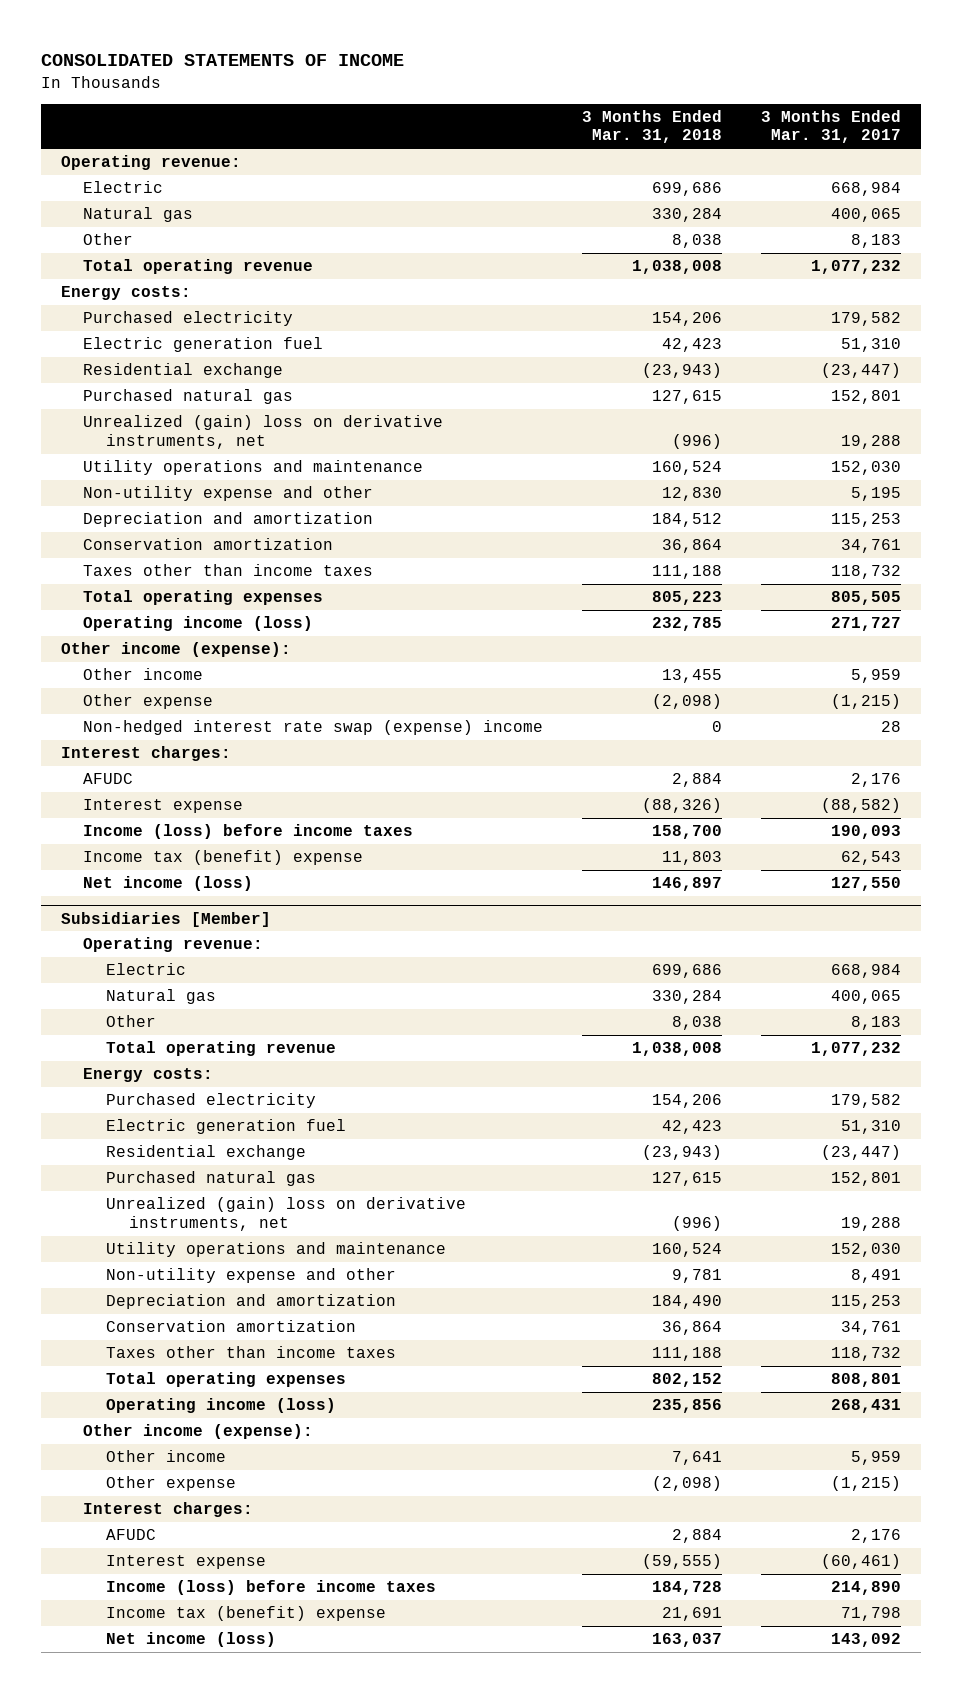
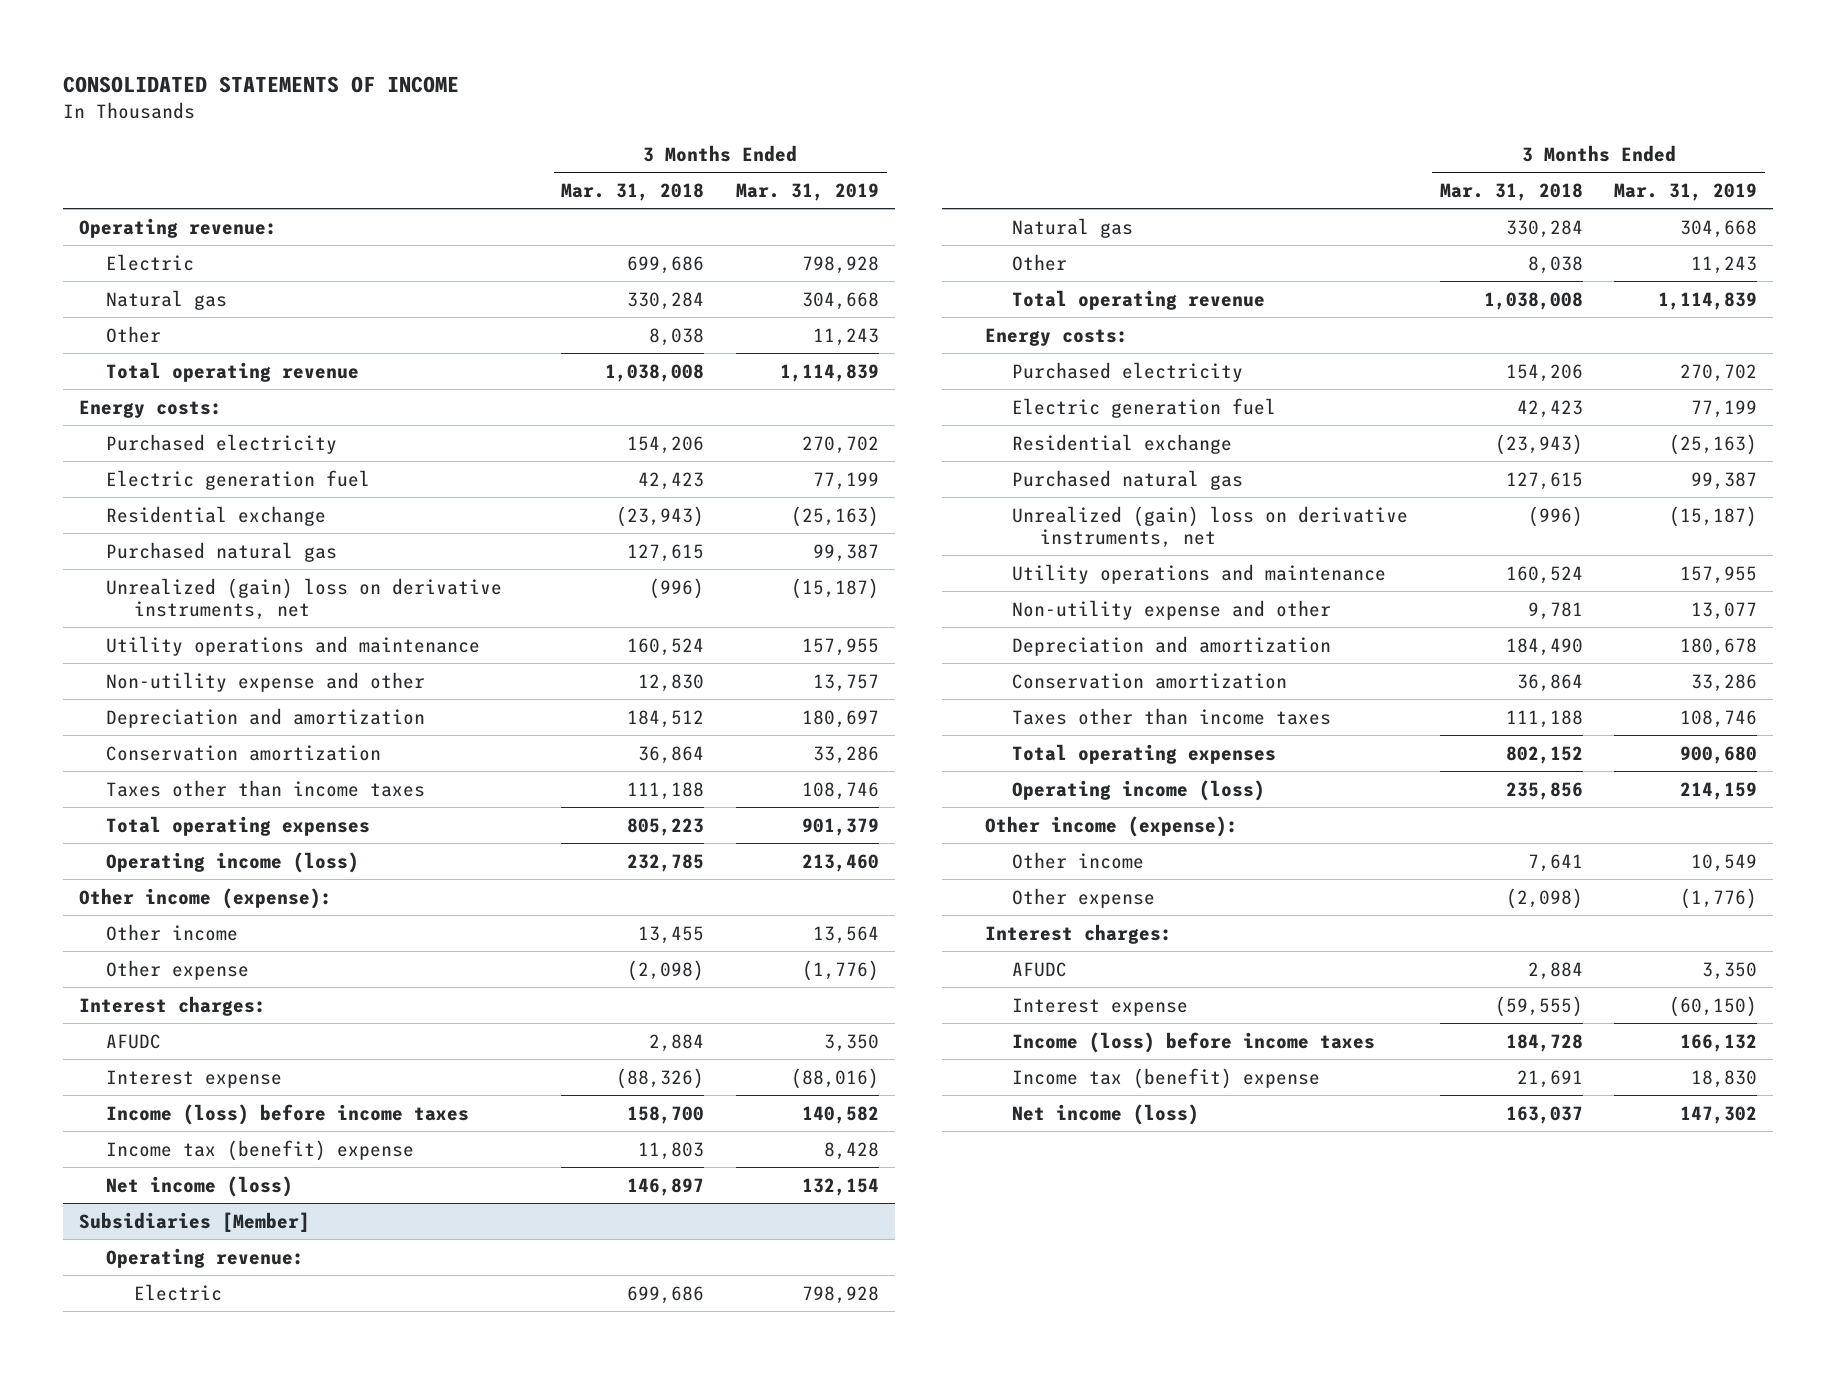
- | 3 Months Ended Mar. 31, 2018 | 3 Months Ended Mar. 31, 2017
+ | 3 Months Ended Mar. 31, 2018 | 3 Months Ended Mar. 31, 2019
- Non-hedged interest rate swap (expense) income | 0 | 28

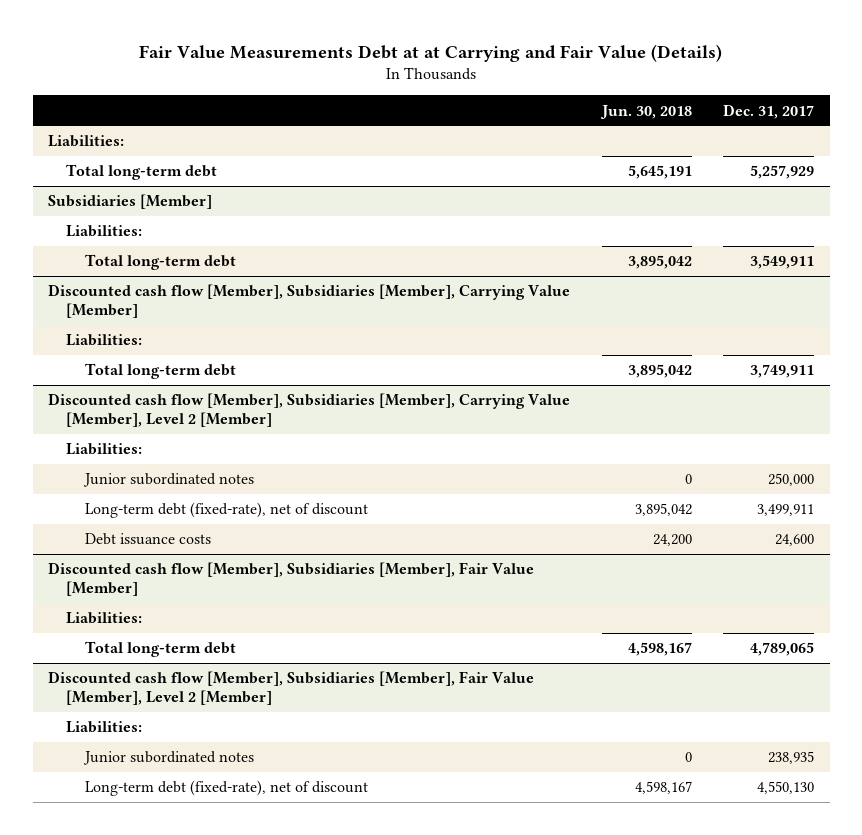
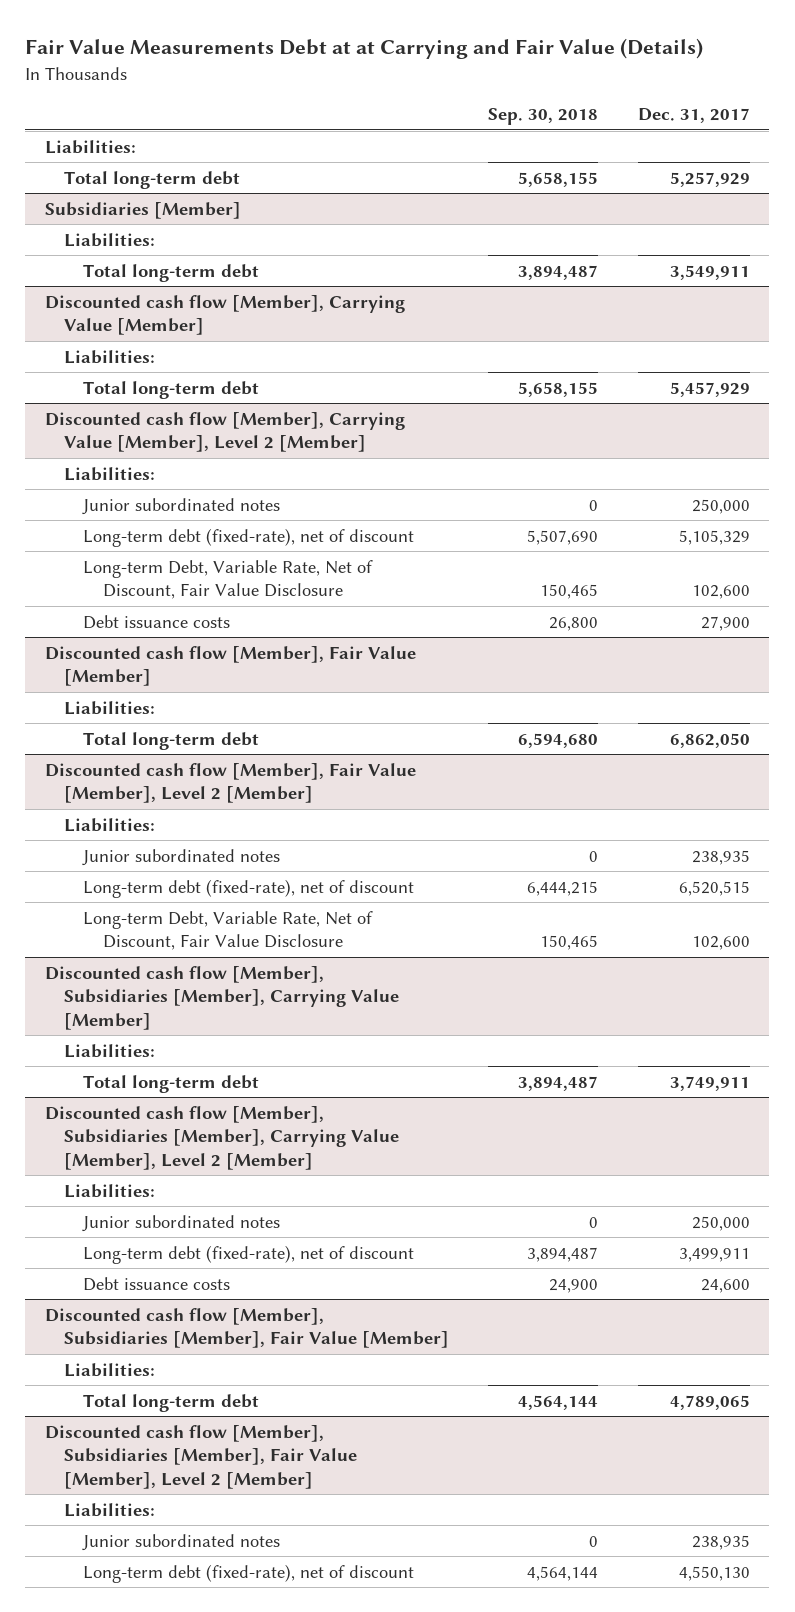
- | Jun. 30, 2018 | Dec. 31, 2017
+ | Sep. 30, 2018 | Dec. 31, 2017
+ Discounted cash flow [Member], Carrying Value [Member]
+ Liabilities:
+ Total long-term debt | 5,658,155 | 5,457,929
+ Discounted cash flow [Member], Carrying Value [Member], Level 2 [Member]
+ Liabilities:
+ Junior subordinated notes | 0 | 250,000
+ Long-term debt (fixed-rate), net of discount | 5,507,690 | 5,105,329
+ Long-term Debt, Variable Rate, Net of Discount, Fair Value Disclosure | 150,465 | 102,600
+ Debt issuance costs | 26,800 | 27,900
+ Discounted cash flow [Member], Fair Value [Member]
+ Liabilities:
+ Total long-term debt | 6,594,680 | 6,862,050
+ Discounted cash flow [Member], Fair Value [Member], Level 2 [Member]
+ Liabilities:
+ Junior subordinated notes | 0 | 238,935
+ Long-term debt (fixed-rate), net of discount | 6,444,215 | 6,520,515
+ Long-term Debt, Variable Rate, Net of Discount, Fair Value Disclosure | 150,465 | 102,600

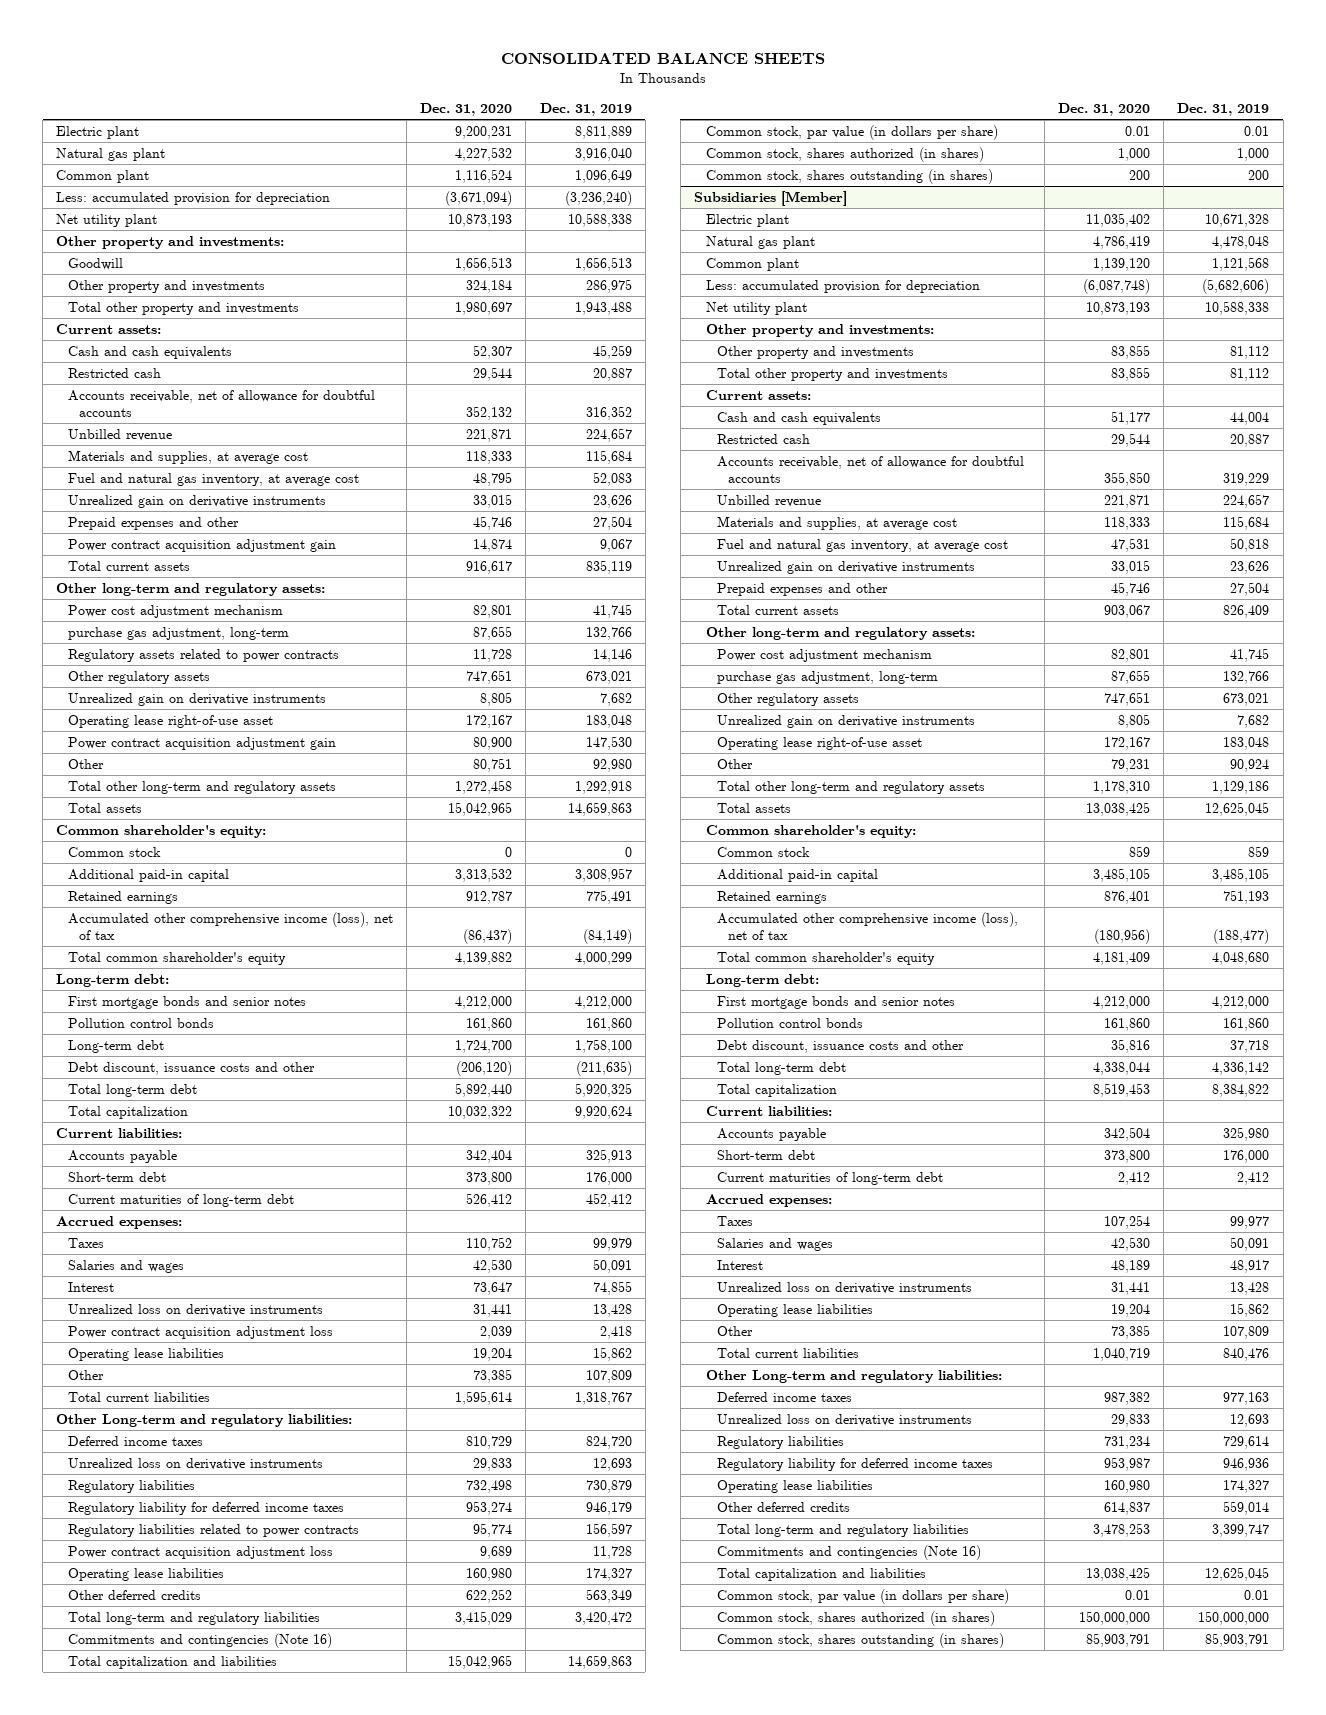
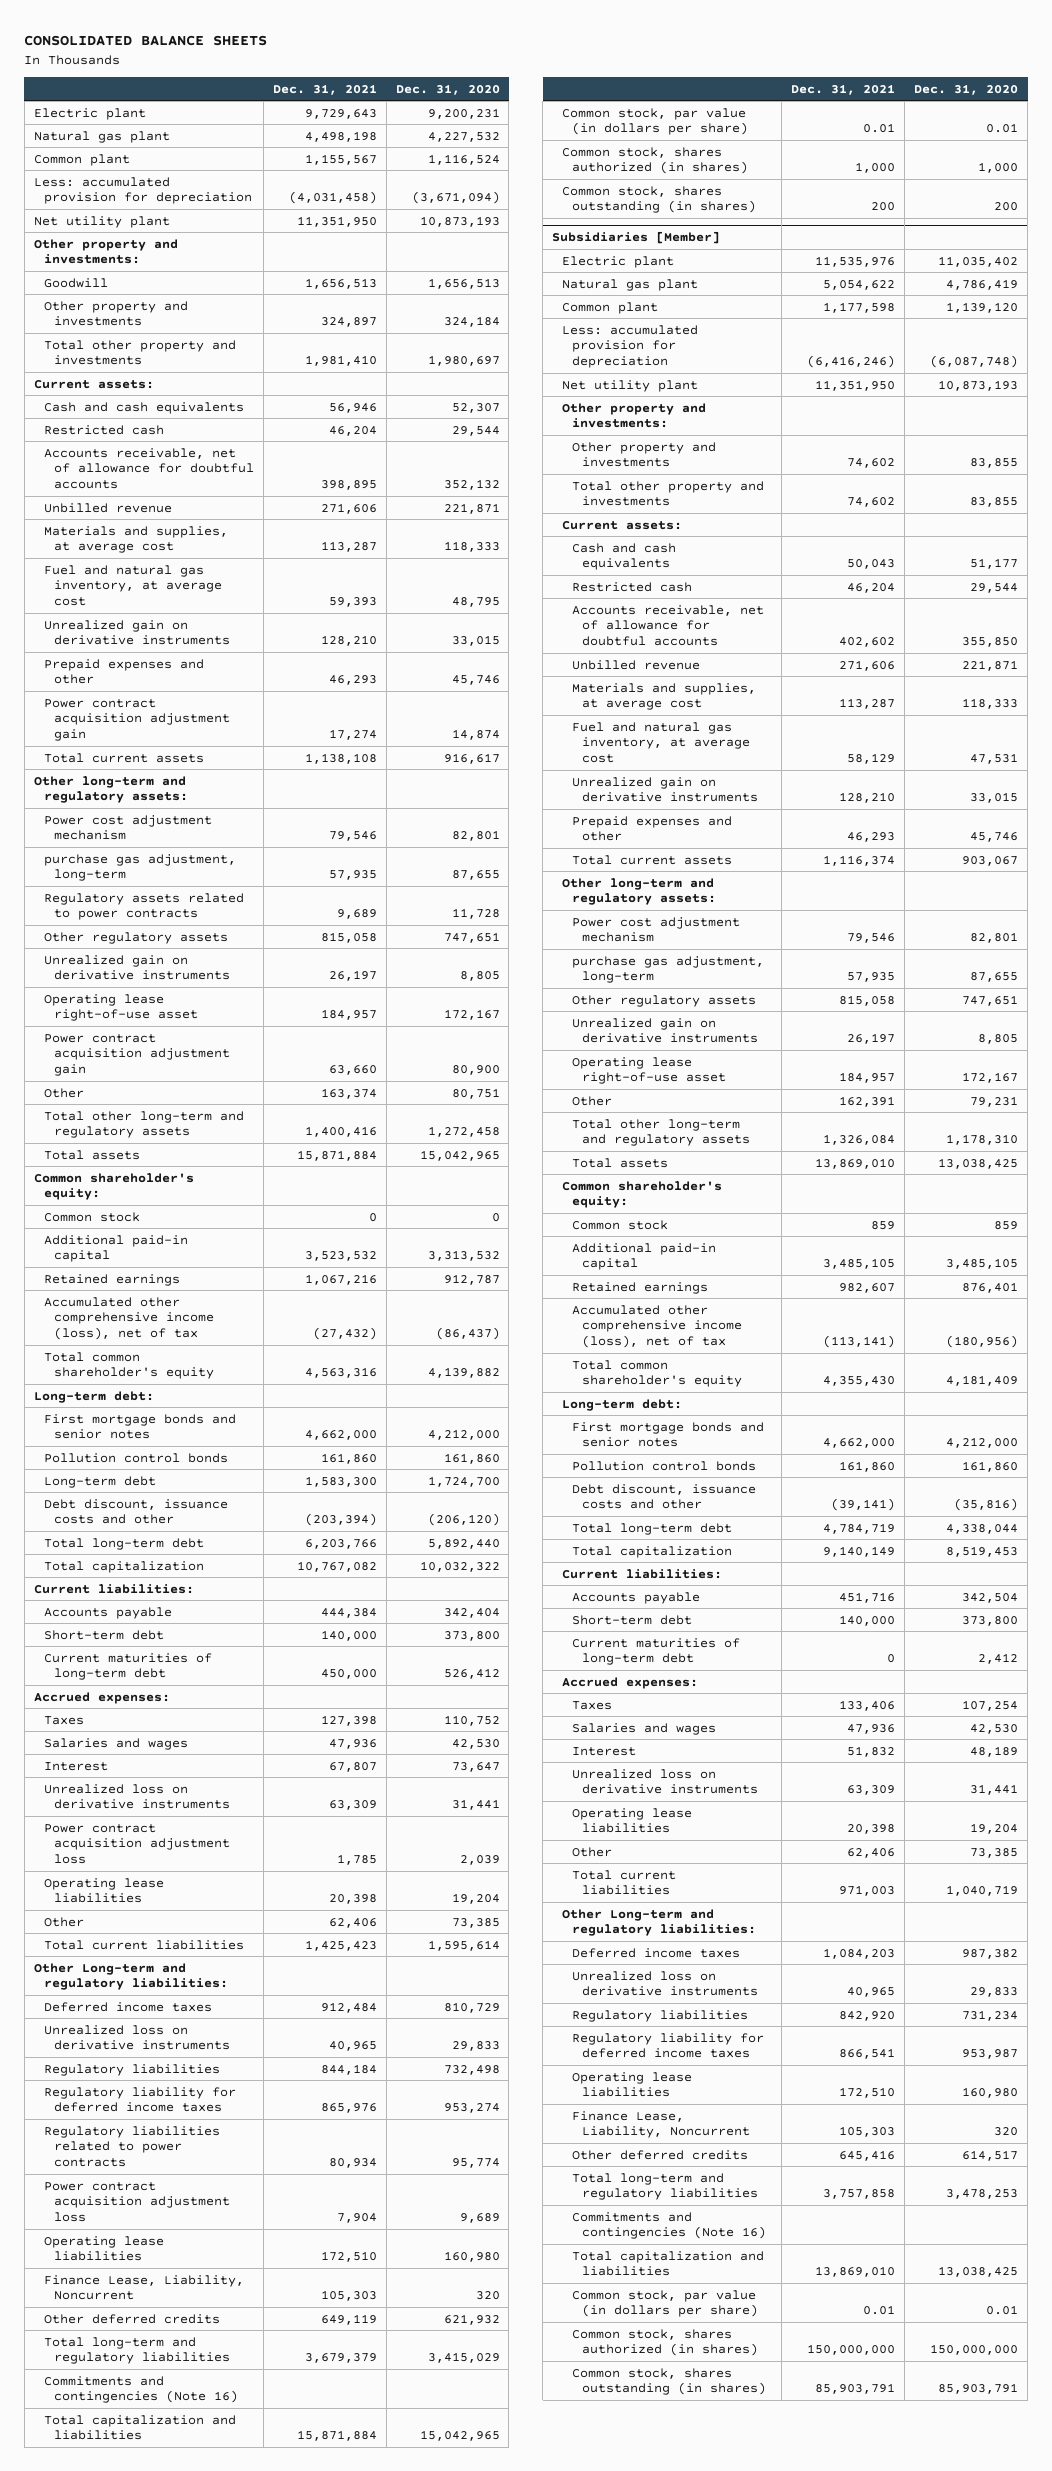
- | Dec. 31, 2020 | Dec. 31, 2019
+ | Dec. 31, 2021 | Dec. 31, 2020
- Other deferred credits | 622,252 | 563,349
+ Finance Lease, Liability, Noncurrent | 105,303 | 320
+ Other deferred credits | 649,119 | 621,932
@ Subsidiaries [Member]
- Debt discount, issuance costs and other | 35,816 | 37,718
+ Debt discount, issuance costs and other | (39,141) | (35,816)
- Other deferred credits | 614,837 | 559,014
+ Finance Lease, Liability, Noncurrent | 105,303 | 320
+ Other deferred credits | 645,416 | 614,517

